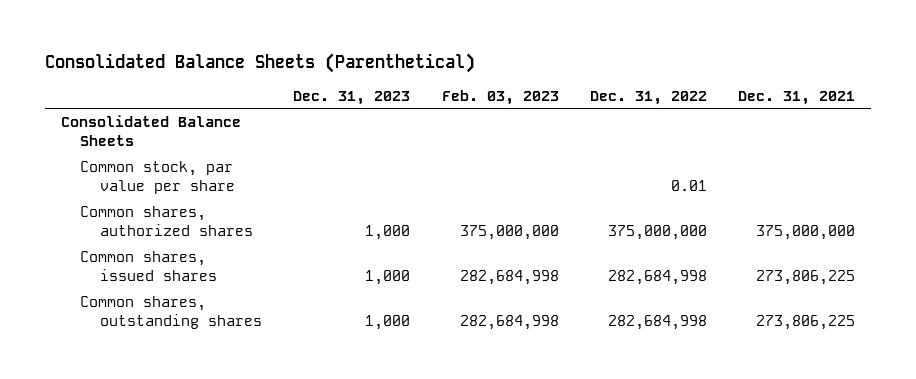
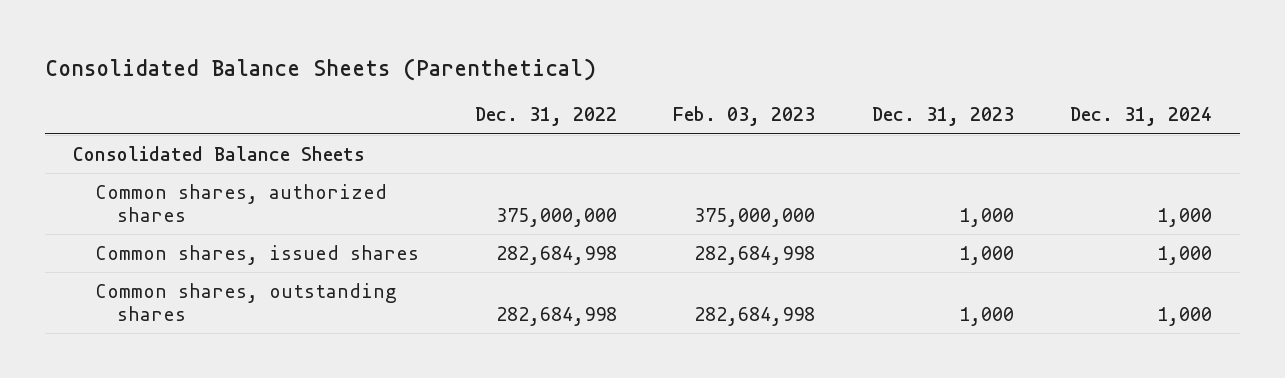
- | Dec. 31, 2023 | Feb. 03, 2023 | Dec. 31, 2022 | Dec. 31, 2021
+ | Dec. 31, 2022 | Feb. 03, 2023 | Dec. 31, 2023 | Dec. 31, 2024
- Common stock, par value per share | | | 0.01 |

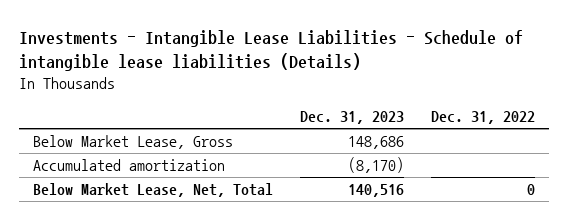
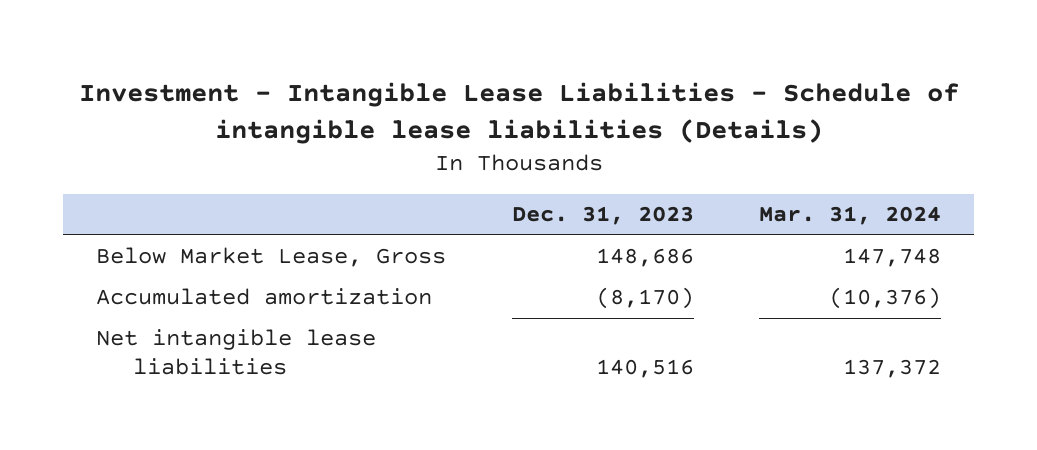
- Investments - Intangible Lease Liabilities - Schedule of intangible lease liabilities (Details)
+ Investment - Intangible Lease Liabilities - Schedule of intangible lease liabilities (Details)
- | Dec. 31, 2023 | Dec. 31, 2022
+ | Dec. 31, 2023 | Mar. 31, 2024
- Below Market Lease, Net, Total | 140,516 | 0
+ Net intangible lease liabilities | 140,516 | 137,372

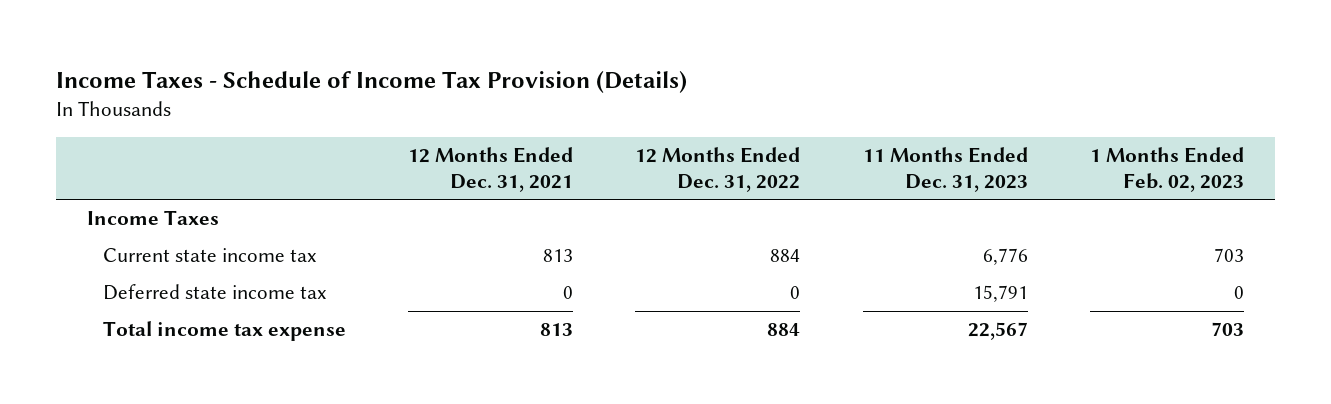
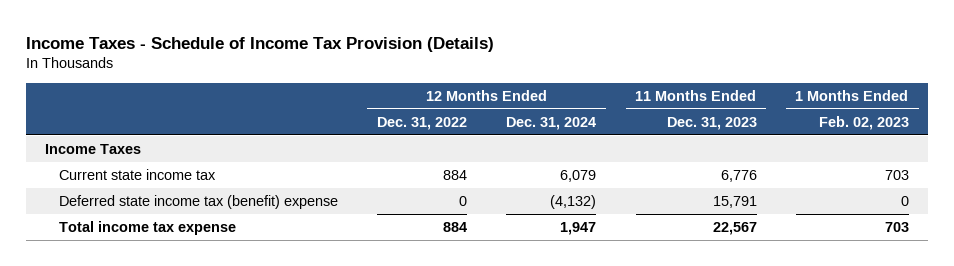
- | 12 Months Ended Dec. 31, 2021 | 12 Months Ended Dec. 31, 2022 | 11 Months Ended Dec. 31, 2023 | 1 Months Ended Feb. 02, 2023
+ | 12 Months Ended Dec. 31, 2022 | 12 Months Ended Dec. 31, 2024 | 11 Months Ended Dec. 31, 2023 | 1 Months Ended Feb. 02, 2023
- Deferred state income tax | 0 | 0 | 15,791 | 0
+ Deferred state income tax (benefit) expense | 0 | (4,132) | 15,791 | 0

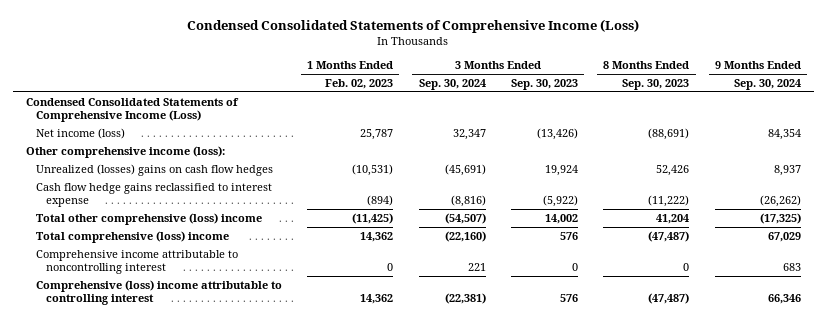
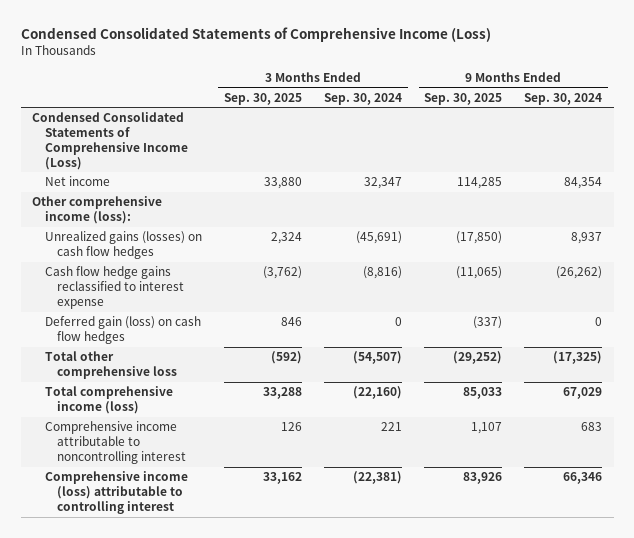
- | 1 Months Ended Feb. 02, 2023 | 3 Months Ended Sep. 30, 2024 | 3 Months Ended Sep. 30, 2023 | 8 Months Ended Sep. 30, 2023 | 9 Months Ended Sep. 30, 2024
+ | 3 Months Ended Sep. 30, 2025 | 3 Months Ended Sep. 30, 2024 | 9 Months Ended Sep. 30, 2025 | 9 Months Ended Sep. 30, 2024
- Net income (loss) | 25,787 | 32,347 | (13,426) | (88,691) | 84,354
+ Net income | 33,880 | 32,347 | 114,285 | 84,354
- Unrealized (losses) gains on cash flow hedges | (10,531) | (45,691) | 19,924 | 52,426 | 8,937
+ Unrealized gains (losses) on cash flow hedges | 2,324 | (45,691) | (17,850) | 8,937
- Total other comprehensive (loss) income | (11,425) | (54,507) | 14,002 | 41,204 | (17,325)
- Total comprehensive (loss) income | 14,362 | (22,160) | 576 | (47,487) | 67,029
+ Deferred gain (loss) on cash flow hedges | 846 | 0 | (337) | 0
+ Total other comprehensive loss | (592) | (54,507) | (29,252) | (17,325)
+ Total comprehensive income (loss) | 33,288 | (22,160) | 85,033 | 67,029
- Comprehensive (loss) income attributable to controlling interest | 14,362 | (22,381) | 576 | (47,487) | 66,346
+ Comprehensive income (loss) attributable to controlling interest | 33,162 | (22,381) | 83,926 | 66,346

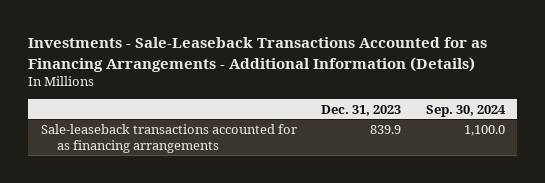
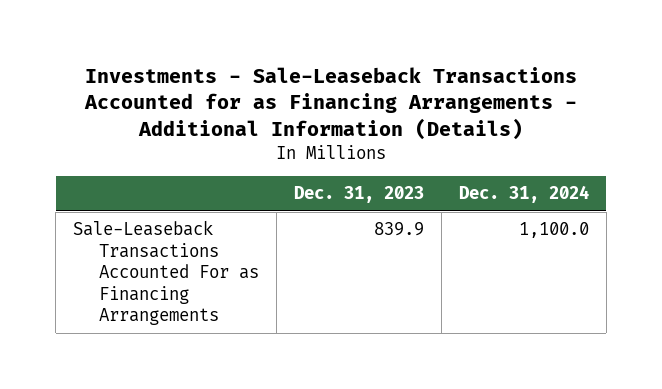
- | Dec. 31, 2023 | Sep. 30, 2024
+ | Dec. 31, 2023 | Dec. 31, 2024
- Sale-leaseback transactions accounted for as financing arrangements | 839.9 | 1,100.0
+ Sale-Leaseback Transactions Accounted For as Financing Arrangements | 839.9 | 1,100.0

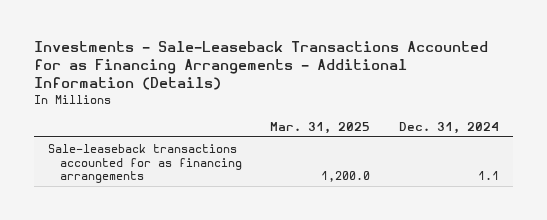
- | Dec. 31, 2023 | Dec. 31, 2024
+ | Mar. 31, 2025 | Dec. 31, 2024
- Sale-Leaseback Transactions Accounted For as Financing Arrangements | 839.9 | 1,100.0
+ Sale-leaseback transactions accounted for as financing arrangements | 1,200.0 | 1.1

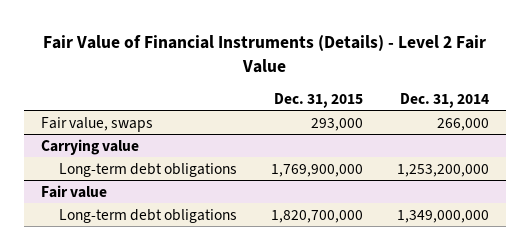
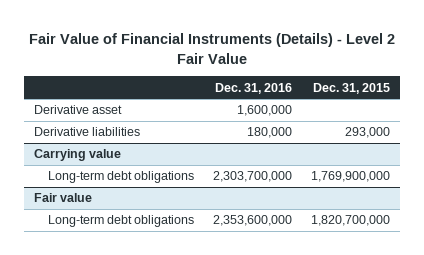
- | Dec. 31, 2015 | Dec. 31, 2014
+ | Dec. 31, 2016 | Dec. 31, 2015
- Fair value, swaps | 293,000 | 266,000
+ Derivative asset | 1,600,000 |
+ Derivative liabilities | 180,000 | 293,000

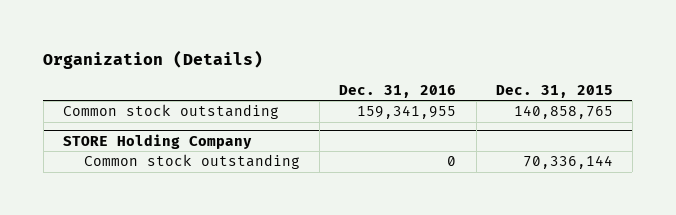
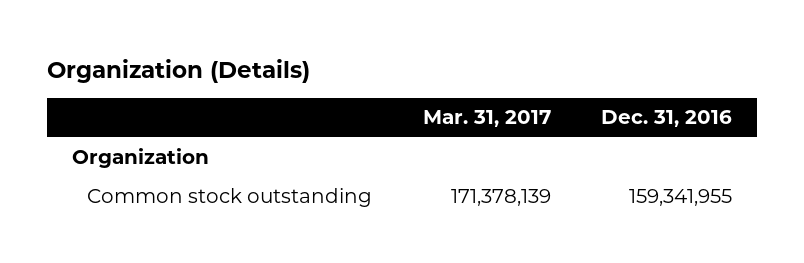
- | Dec. 31, 2016 | Dec. 31, 2015
+ | Mar. 31, 2017 | Dec. 31, 2016
+ Organization
- STORE Holding Company
- Common stock outstanding | 0 | 70,336,144

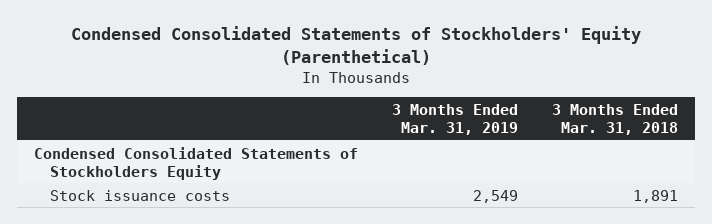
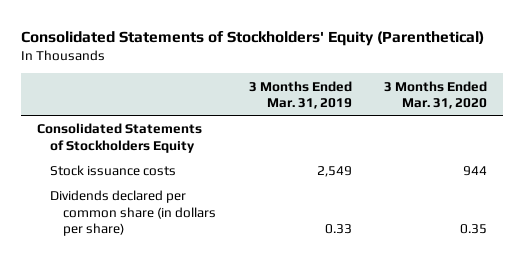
- Condensed Consolidated Statements of Stockholders' Equity (Parenthetical)
+ Consolidated Statements of Stockholders' Equity (Parenthetical)
- | 3 Months Ended Mar. 31, 2019 | 3 Months Ended Mar. 31, 2018
+ | 3 Months Ended Mar. 31, 2019 | 3 Months Ended Mar. 31, 2020
- Condensed Consolidated Statements of Stockholders Equity
+ Consolidated Statements of Stockholders Equity
+ Dividends declared per common share (in dollars per share) | 0.33 | 0.35

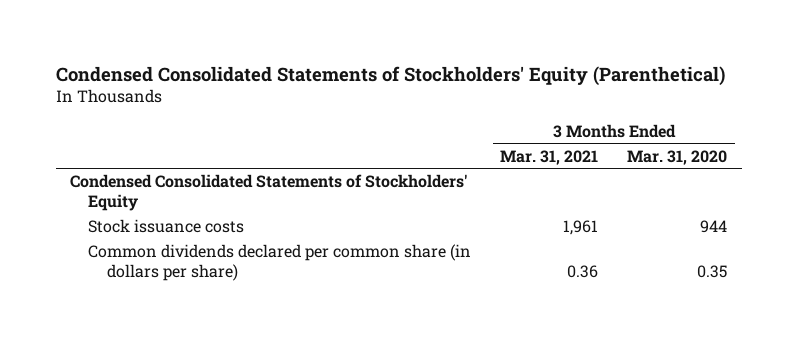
- Consolidated Statements of Stockholders' Equity (Parenthetical)
+ Condensed Consolidated Statements of Stockholders' Equity (Parenthetical)
- | 3 Months Ended Mar. 31, 2019 | 3 Months Ended Mar. 31, 2020
+ | 3 Months Ended Mar. 31, 2021 | 3 Months Ended Mar. 31, 2020
- Consolidated Statements of Stockholders Equity
+ Condensed Consolidated Statements of Stockholders' Equity
- Dividends declared per common share (in dollars per share) | 0.33 | 0.35
+ Common dividends declared per common share (in dollars per share) | 0.36 | 0.35

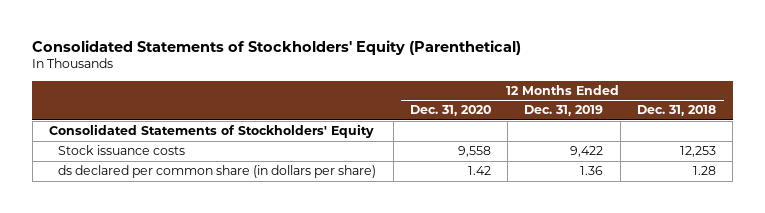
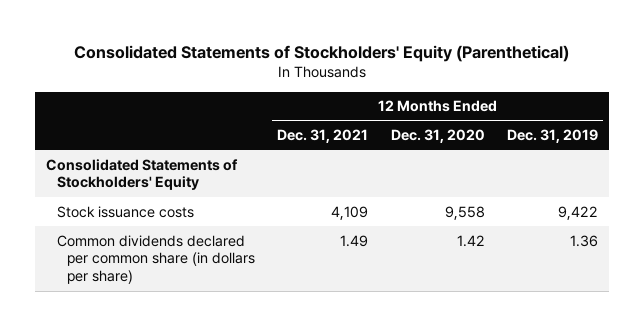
- | 12 Months Ended Dec. 31, 2020 | 12 Months Ended Dec. 31, 2019 | 12 Months Ended Dec. 31, 2018
+ | 12 Months Ended Dec. 31, 2021 | 12 Months Ended Dec. 31, 2020 | 12 Months Ended Dec. 31, 2019
- ds declared per common share (in dollars per share) | 1.42 | 1.36 | 1.28
+ Common dividends declared per common share (in dollars per share) | 1.49 | 1.42 | 1.36

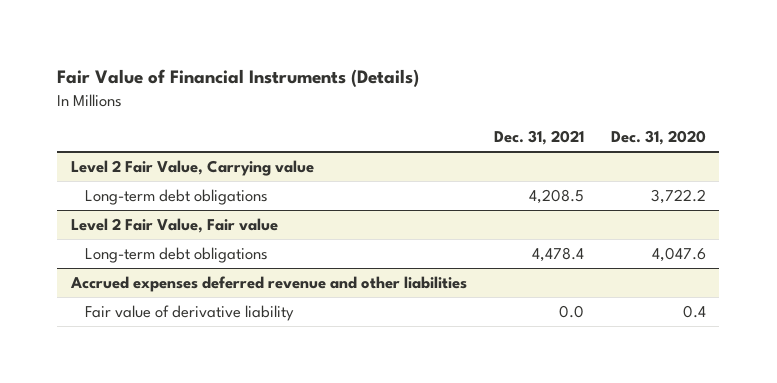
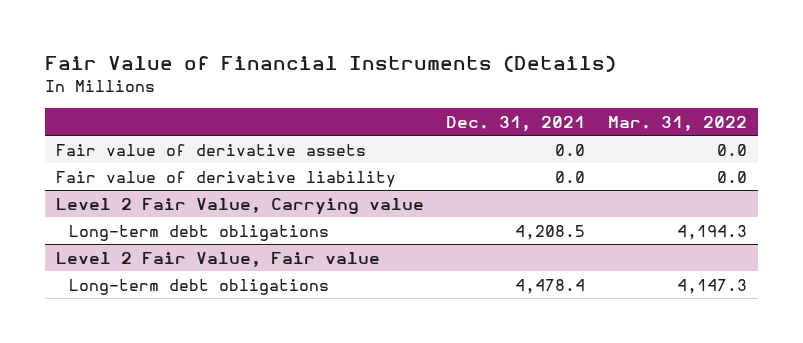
- | Dec. 31, 2021 | Dec. 31, 2020
+ | Dec. 31, 2021 | Mar. 31, 2022
+ Fair value of derivative assets | 0.0 | 0.0
+ Fair value of derivative liability | 0.0 | 0.0
- Accrued expenses deferred revenue and other liabilities
- Fair value of derivative liability | 0.0 | 0.4

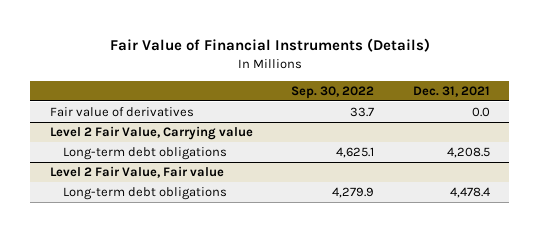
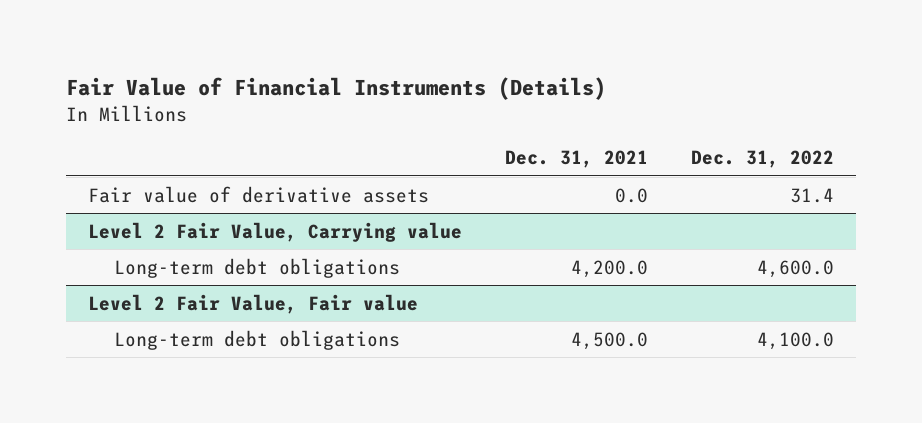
- | Sep. 30, 2022 | Dec. 31, 2021
+ | Dec. 31, 2021 | Dec. 31, 2022
- Fair value of derivatives | 33.7 | 0.0
+ Fair value of derivative assets | 0.0 | 31.4
@ Level 2 Fair Value, Carrying value
- Long-term debt obligations | 4,625.1 | 4,208.5
+ Long-term debt obligations | 4,200.0 | 4,600.0
@ Level 2 Fair Value, Fair value
- Long-term debt obligations | 4,279.9 | 4,478.4
+ Long-term debt obligations | 4,500.0 | 4,100.0

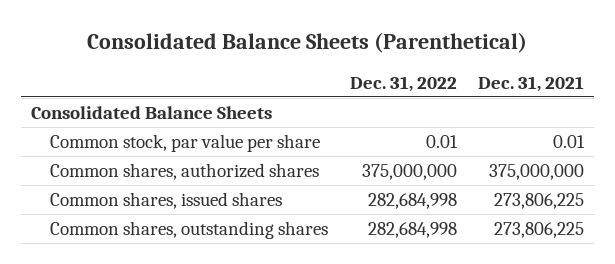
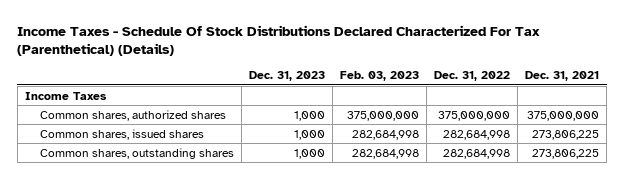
- Consolidated Balance Sheets (Parenthetical)
+ Income Taxes - Schedule Of Stock Distributions Declared Characterized For Tax (Parenthetical) (Details)
- | Dec. 31, 2022 | Dec. 31, 2021
+ | Dec. 31, 2023 | Feb. 03, 2023 | Dec. 31, 2022 | Dec. 31, 2021
- Consolidated Balance Sheets
- Common stock, par value per share | 0.01 | 0.01
+ Income Taxes

